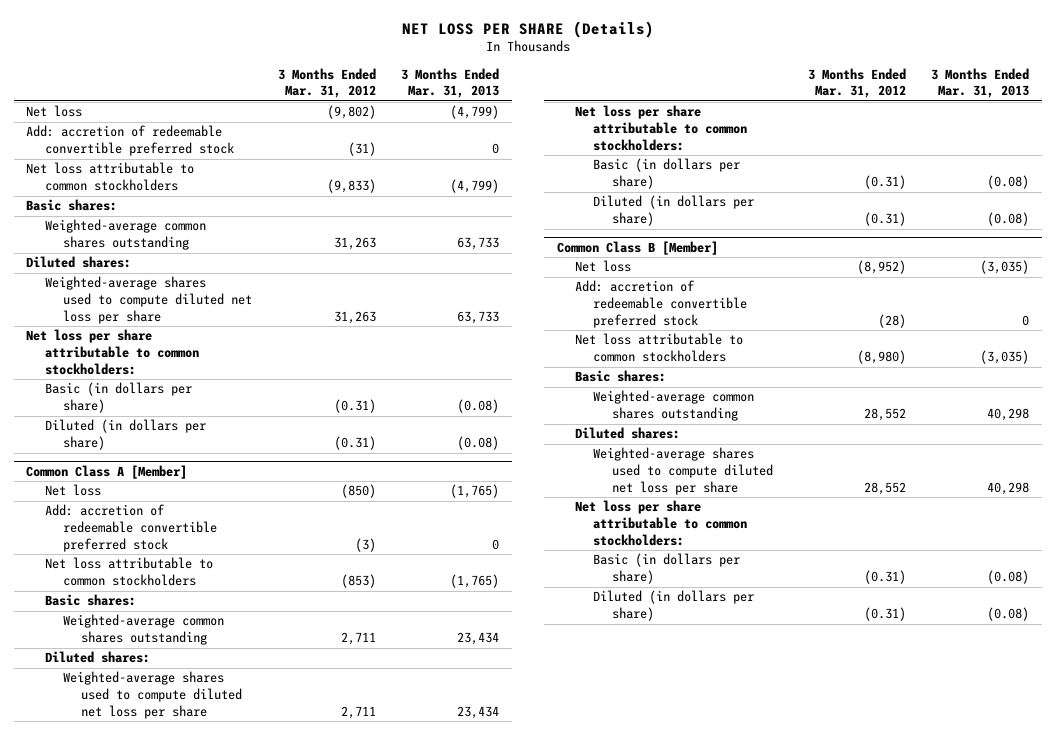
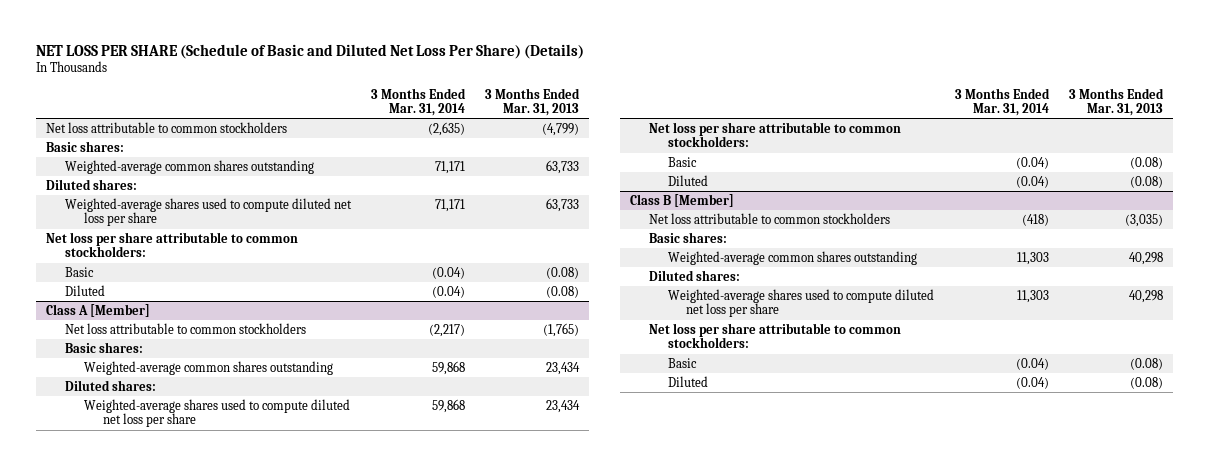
- NET LOSS PER SHARE (Details)
+ NET LOSS PER SHARE (Schedule of Basic and Diluted Net Loss Per Share) (Details)
- | 3 Months Ended Mar. 31, 2012 | 3 Months Ended Mar. 31, 2013
+ | 3 Months Ended Mar. 31, 2014 | 3 Months Ended Mar. 31, 2013
- Net loss | (9,802) | (4,799)
- Add: accretion of redeemable convertible preferred stock | (31) | 0
- Basic (in dollars per share) | (0.31) | (0.08)
- Diluted (in dollars per share) | (0.31) | (0.08)
- Common Class A [Member]
- Net loss | (850) | (1,765)
- Add: accretion of redeemable convertible preferred stock | (3) | 0
+ Basic | (0.04) | (0.08)
+ Diluted | (0.04) | (0.08)
+ Class A [Member]
- Basic (in dollars per share) | (0.31) | (0.08)
- Diluted (in dollars per share) | (0.31) | (0.08)
- Common Class B [Member]
- Net loss | (8,952) | (3,035)
- Add: accretion of redeemable convertible preferred stock | (28) | 0
+ Basic | (0.04) | (0.08)
+ Diluted | (0.04) | (0.08)
+ Class B [Member]
- Basic (in dollars per share) | (0.31) | (0.08)
- Diluted (in dollars per share) | (0.31) | (0.08)
+ Basic | (0.04) | (0.08)
+ Diluted | (0.04) | (0.08)

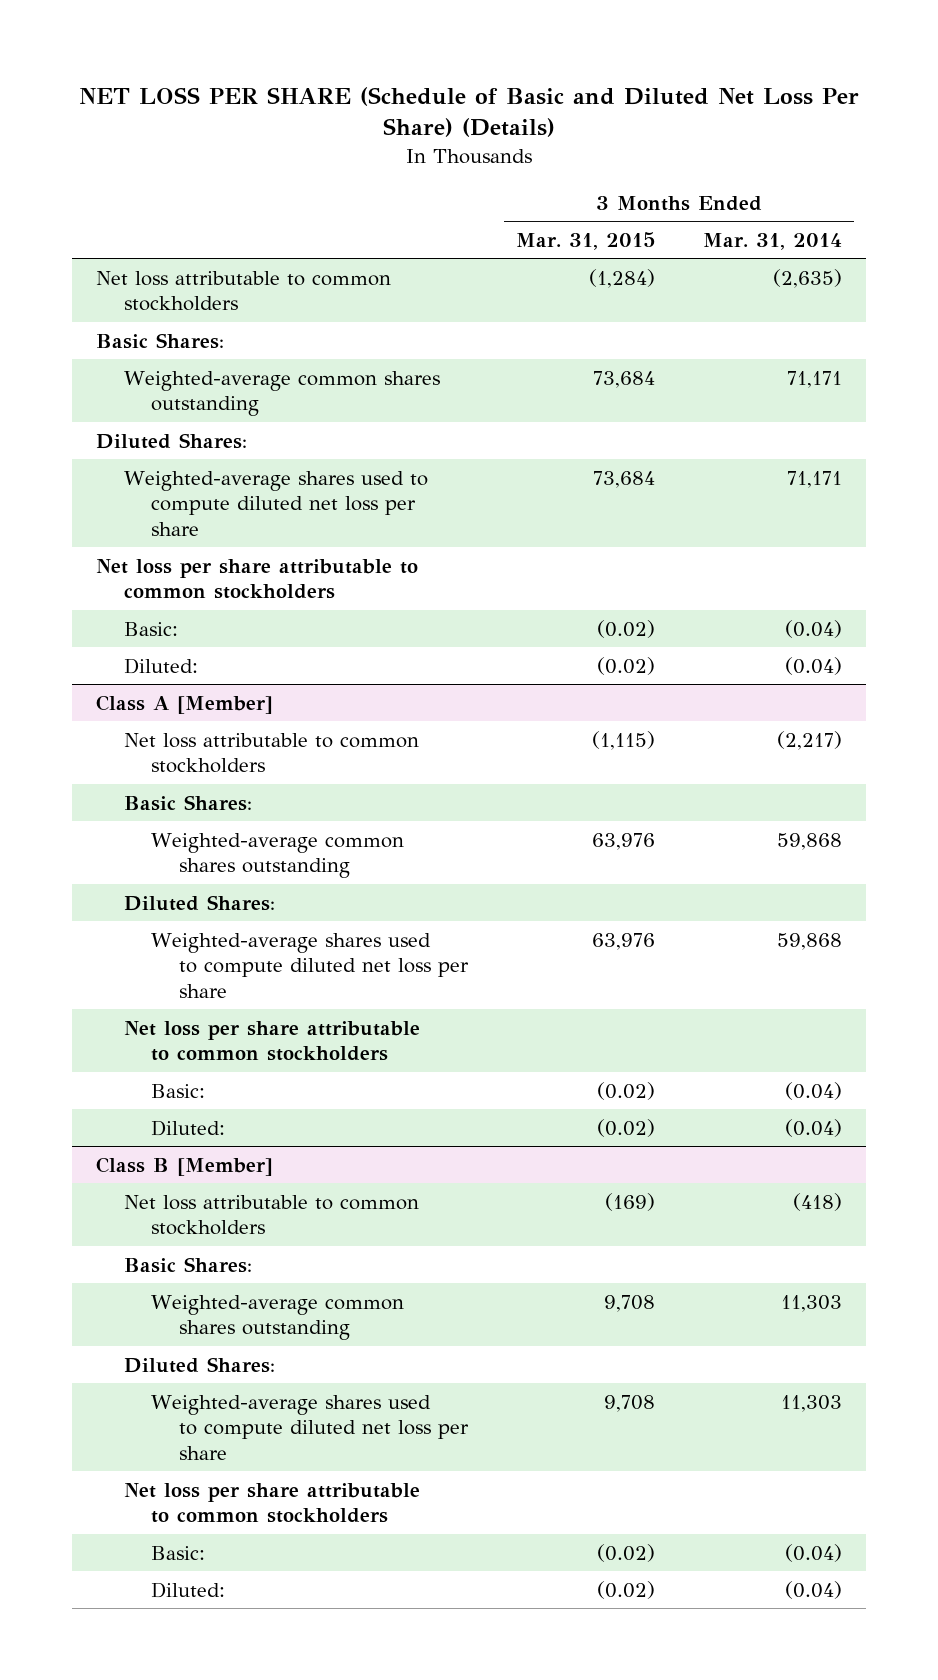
- | 3 Months Ended Mar. 31, 2014 | 3 Months Ended Mar. 31, 2013
+ | 3 Months Ended Mar. 31, 2015 | 3 Months Ended Mar. 31, 2014
- Basic shares:
+ Basic Shares:
- Diluted shares:
+ Diluted Shares:
- Net loss per share attributable to common stockholders:
- Basic | (0.04) | (0.08)
- Diluted | (0.04) | (0.08)
+ Net loss per share attributable to common stockholders
+ Basic: | (0.02) | (0.04)
+ Diluted: | (0.02) | (0.04)
@ Class A [Member]
- Basic shares:
+ Basic Shares:
- Diluted shares:
+ Diluted Shares:
- Net loss per share attributable to common stockholders:
- Basic | (0.04) | (0.08)
- Diluted | (0.04) | (0.08)
+ Net loss per share attributable to common stockholders
+ Basic: | (0.02) | (0.04)
+ Diluted: | (0.02) | (0.04)
@ Class B [Member]
- Basic shares:
+ Basic Shares:
- Diluted shares:
+ Diluted Shares:
- Net loss per share attributable to common stockholders:
- Basic | (0.04) | (0.08)
- Diluted | (0.04) | (0.08)
+ Net loss per share attributable to common stockholders
+ Basic: | (0.02) | (0.04)
+ Diluted: | (0.02) | (0.04)

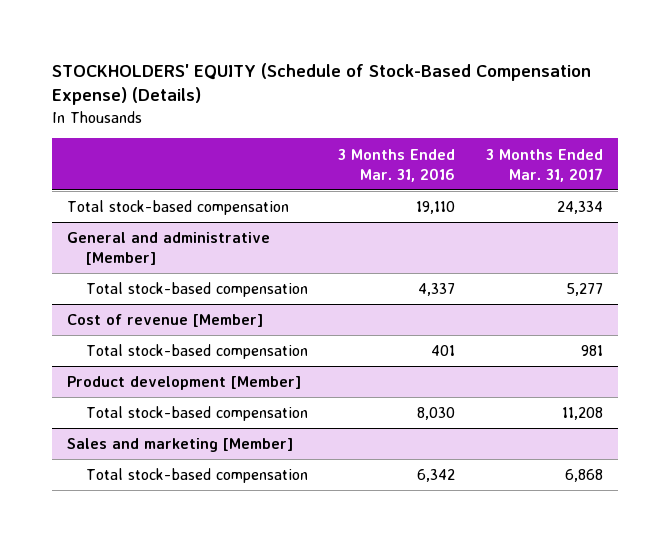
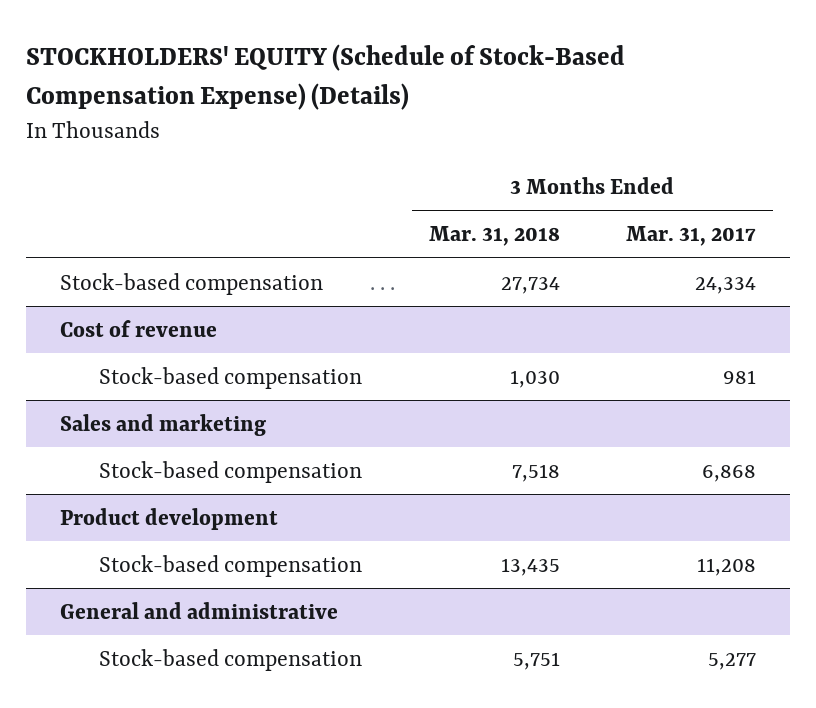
- | 3 Months Ended Mar. 31, 2016 | 3 Months Ended Mar. 31, 2017
+ | 3 Months Ended Mar. 31, 2018 | 3 Months Ended Mar. 31, 2017
- Total stock-based compensation | 19,110 | 24,334
- General and administrative [Member]
- Total stock-based compensation | 4,337 | 5,277
- Cost of revenue [Member]
- Total stock-based compensation | 401 | 981
- Product development [Member]
- Total stock-based compensation | 8,030 | 11,208
- Sales and marketing [Member]
- Total stock-based compensation | 6,342 | 6,868
+ Stock-based compensation | 27,734 | 24,334
+ Cost of revenue
+ Stock-based compensation | 1,030 | 981
+ Sales and marketing
+ Stock-based compensation | 7,518 | 6,868
+ Product development
+ Stock-based compensation | 13,435 | 11,208
+ General and administrative
+ Stock-based compensation | 5,751 | 5,277

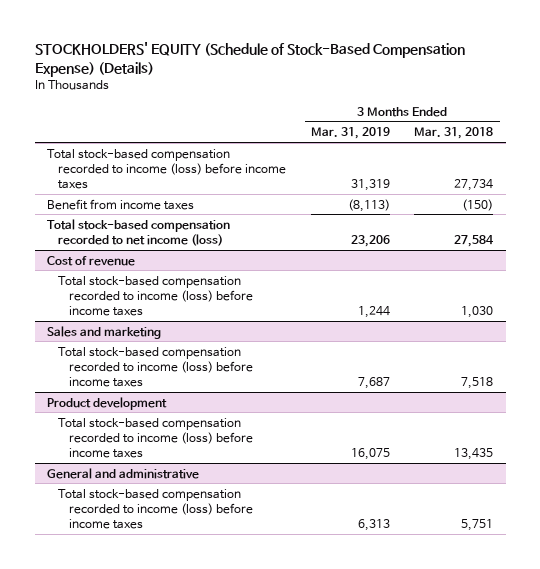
- | 3 Months Ended Mar. 31, 2018 | 3 Months Ended Mar. 31, 2017
+ | 3 Months Ended Mar. 31, 2019 | 3 Months Ended Mar. 31, 2018
- Stock-based compensation | 27,734 | 24,334
+ Total stock-based compensation recorded to income (loss) before income taxes | 31,319 | 27,734
+ Benefit from income taxes | (8,113) | (150)
+ Total stock-based compensation recorded to net income (loss) | 23,206 | 27,584
@ Cost of revenue
- Stock-based compensation | 1,030 | 981
+ Total stock-based compensation recorded to income (loss) before income taxes | 1,244 | 1,030
@ Sales and marketing
- Stock-based compensation | 7,518 | 6,868
+ Total stock-based compensation recorded to income (loss) before income taxes | 7,687 | 7,518
@ Product development
- Stock-based compensation | 13,435 | 11,208
+ Total stock-based compensation recorded to income (loss) before income taxes | 16,075 | 13,435
@ General and administrative
- Stock-based compensation | 5,751 | 5,277
+ Total stock-based compensation recorded to income (loss) before income taxes | 6,313 | 5,751

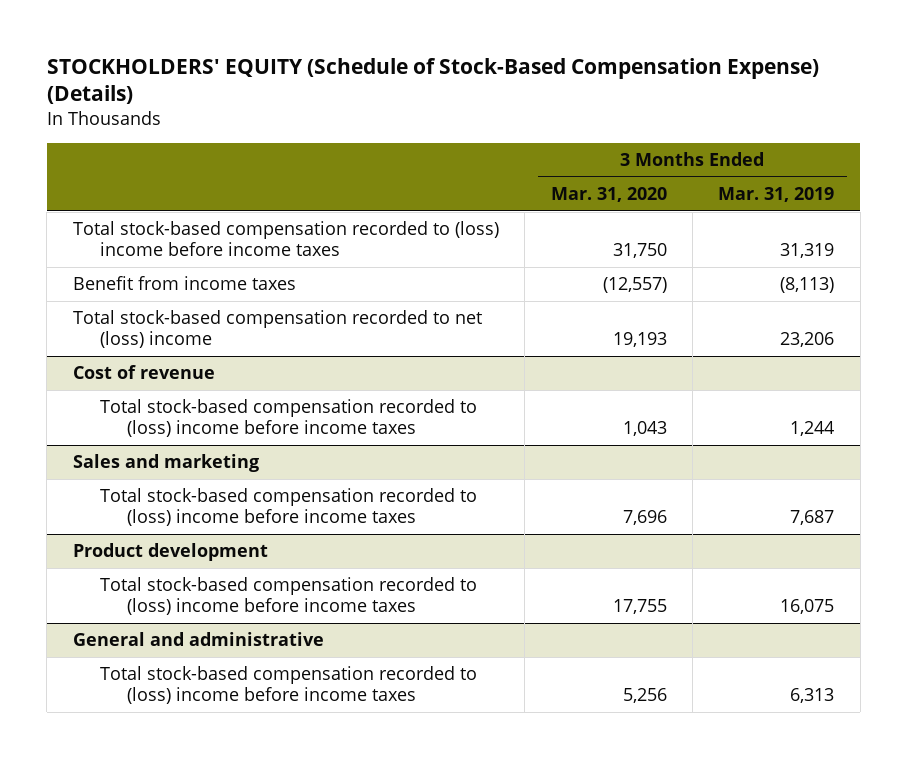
- | 3 Months Ended Mar. 31, 2019 | 3 Months Ended Mar. 31, 2018
+ | 3 Months Ended Mar. 31, 2020 | 3 Months Ended Mar. 31, 2019
- Total stock-based compensation recorded to income (loss) before income taxes | 31,319 | 27,734
+ Total stock-based compensation recorded to (loss) income before income taxes | 31,750 | 31,319
- Total stock-based compensation recorded to net income (loss) | 23,206 | 27,584
+ Total stock-based compensation recorded to net (loss) income | 19,193 | 23,206
@ Cost of revenue
- Total stock-based compensation recorded to income (loss) before income taxes | 1,244 | 1,030
+ Total stock-based compensation recorded to (loss) income before income taxes | 1,043 | 1,244
@ Sales and marketing
- Total stock-based compensation recorded to income (loss) before income taxes | 7,687 | 7,518
+ Total stock-based compensation recorded to (loss) income before income taxes | 7,696 | 7,687
@ Product development
- Total stock-based compensation recorded to income (loss) before income taxes | 16,075 | 13,435
+ Total stock-based compensation recorded to (loss) income before income taxes | 17,755 | 16,075
@ General and administrative
- Total stock-based compensation recorded to income (loss) before income taxes | 6,313 | 5,751
+ Total stock-based compensation recorded to (loss) income before income taxes | 5,256 | 6,313

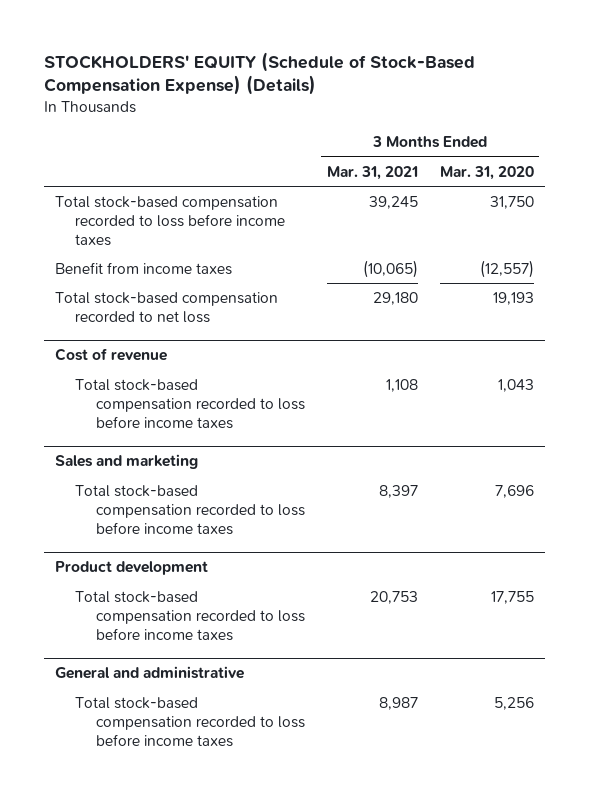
- | 3 Months Ended Mar. 31, 2020 | 3 Months Ended Mar. 31, 2019
+ | 3 Months Ended Mar. 31, 2021 | 3 Months Ended Mar. 31, 2020
- Total stock-based compensation recorded to (loss) income before income taxes | 31,750 | 31,319
+ Total stock-based compensation recorded to loss before income taxes | 39,245 | 31,750
- Total stock-based compensation recorded to net (loss) income | 19,193 | 23,206
+ Total stock-based compensation recorded to net loss | 29,180 | 19,193
@ Cost of revenue
- Total stock-based compensation recorded to (loss) income before income taxes | 1,043 | 1,244
+ Total stock-based compensation recorded to loss before income taxes | 1,108 | 1,043
@ Sales and marketing
- Total stock-based compensation recorded to (loss) income before income taxes | 7,696 | 7,687
+ Total stock-based compensation recorded to loss before income taxes | 8,397 | 7,696
@ Product development
- Total stock-based compensation recorded to (loss) income before income taxes | 17,755 | 16,075
+ Total stock-based compensation recorded to loss before income taxes | 20,753 | 17,755
@ General and administrative
- Total stock-based compensation recorded to (loss) income before income taxes | 5,256 | 6,313
+ Total stock-based compensation recorded to loss before income taxes | 8,987 | 5,256

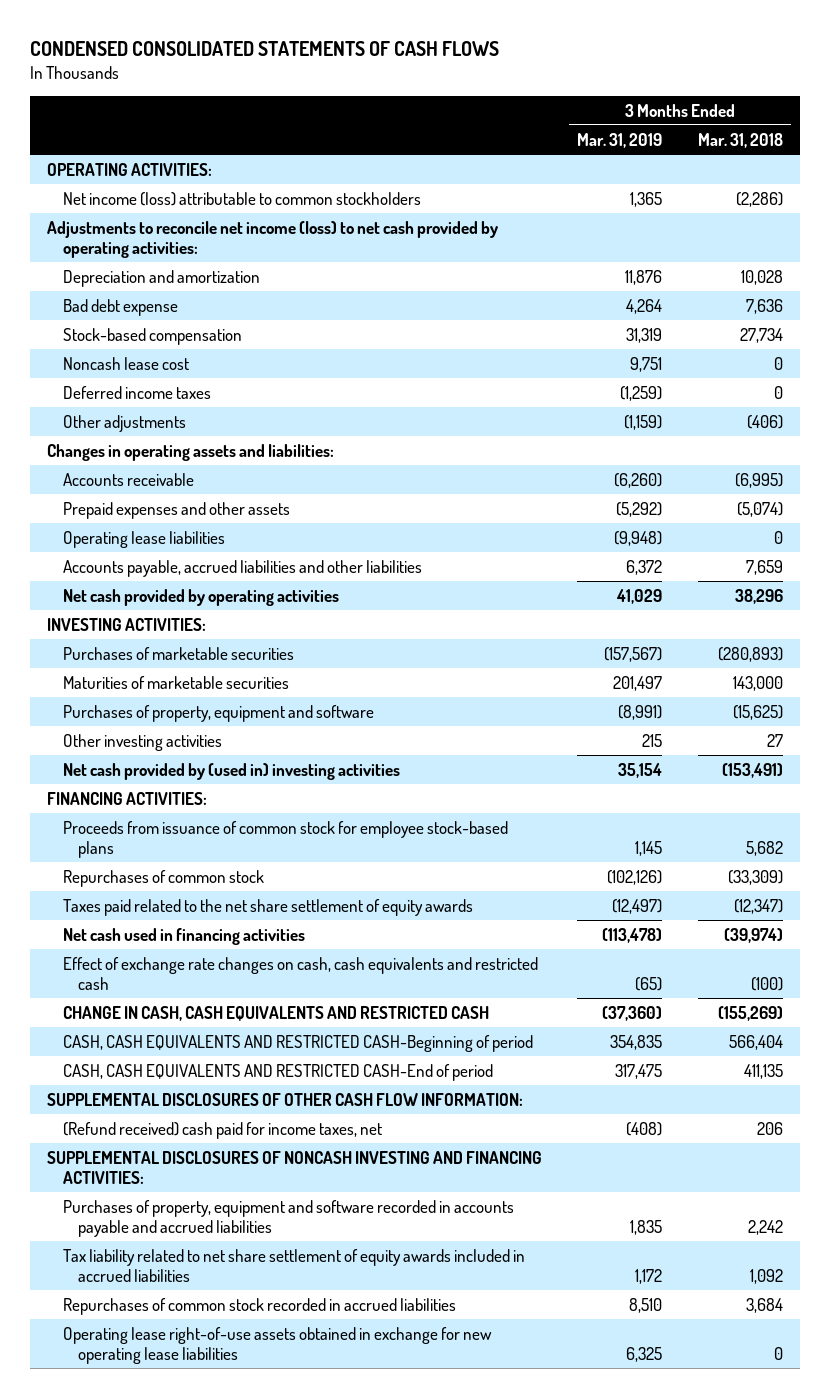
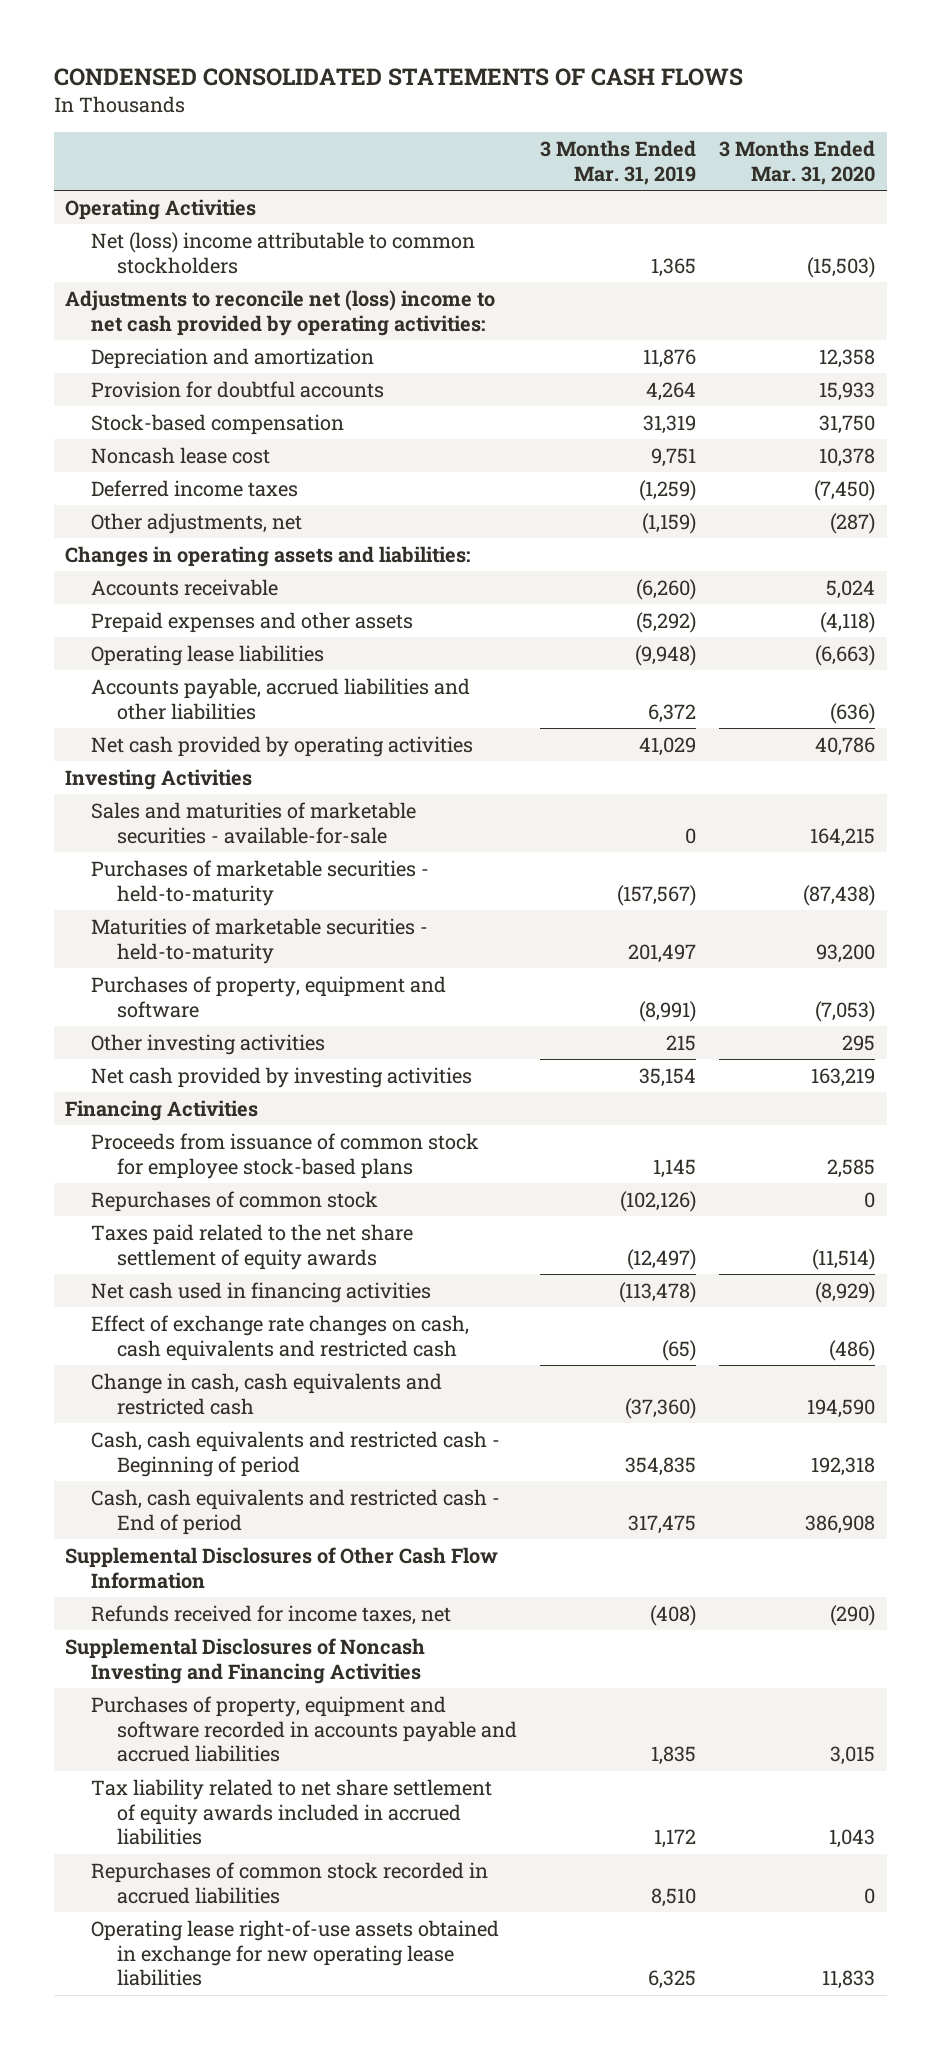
- | 3 Months Ended Mar. 31, 2019 | 3 Months Ended Mar. 31, 2018
+ | 3 Months Ended Mar. 31, 2019 | 3 Months Ended Mar. 31, 2020
- OPERATING ACTIVITIES:
- Net income (loss) attributable to common stockholders | 1,365 | (2,286)
- Adjustments to reconcile net income (loss) to net cash provided by operating activities:
+ Operating Activities
+ Net (loss) income attributable to common stockholders | 1,365 | (15,503)
+ Adjustments to reconcile net (loss) income to net cash provided by operating activities:
- Bad debt expense | 4,264 | 7,636
+ Provision for doubtful accounts | 4,264 | 15,933
- Other adjustments | (1,159) | (406)
+ Other adjustments, net | (1,159) | (287)
- INVESTING ACTIVITIES:
- Purchases of marketable securities | (157,567) | (280,893)
- Maturities of marketable securities | 201,497 | 143,000
+ Investing Activities
+ Sales and maturities of marketable securities - available-for-sale | 0 | 164,215
+ Purchases of marketable securities - held-to-maturity | (157,567) | (87,438)
+ Maturities of marketable securities - held-to-maturity | 201,497 | 93,200
- Net cash provided by (used in) investing activities | 35,154 | (153,491)
- FINANCING ACTIVITIES:
+ Net cash provided by investing activities | 35,154 | 163,219
+ Financing Activities
- CHANGE IN CASH, CASH EQUIVALENTS AND RESTRICTED CASH | (37,360) | (155,269)
- CASH, CASH EQUIVALENTS AND RESTRICTED CASH-Beginning of period | 354,835 | 566,404
- CASH, CASH EQUIVALENTS AND RESTRICTED CASH-End of period | 317,475 | 411,135
- SUPPLEMENTAL DISCLOSURES OF OTHER CASH FLOW INFORMATION:
- (Refund received) cash paid for income taxes, net | (408) | 206
- SUPPLEMENTAL DISCLOSURES OF NONCASH INVESTING AND FINANCING ACTIVITIES:
+ Change in cash, cash equivalents and restricted cash | (37,360) | 194,590
+ Cash, cash equivalents and restricted cash - Beginning of period | 354,835 | 192,318
+ Cash, cash equivalents and restricted cash - End of period | 317,475 | 386,908
+ Supplemental Disclosures of Other Cash Flow Information
+ Refunds received for income taxes, net | (408) | (290)
+ Supplemental Disclosures of Noncash Investing and Financing Activities

